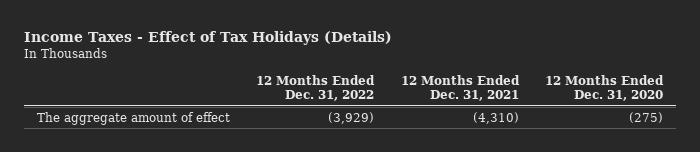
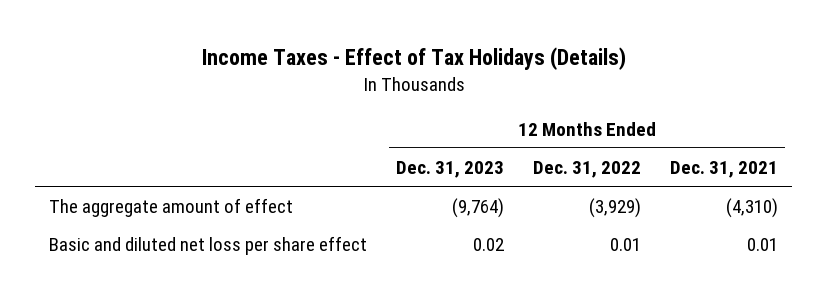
- | 12 Months Ended Dec. 31, 2022 | 12 Months Ended Dec. 31, 2021 | 12 Months Ended Dec. 31, 2020
+ | 12 Months Ended Dec. 31, 2023 | 12 Months Ended Dec. 31, 2022 | 12 Months Ended Dec. 31, 2021
+ Basic and diluted net loss per share effect | 0.02 | 0.01 | 0.01

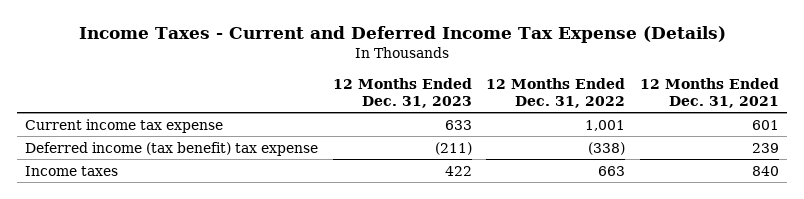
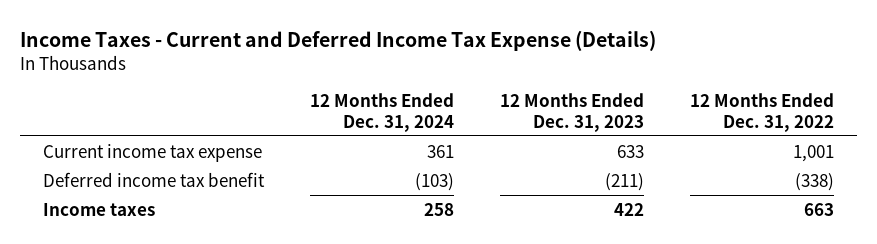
- | 12 Months Ended Dec. 31, 2023 | 12 Months Ended Dec. 31, 2022 | 12 Months Ended Dec. 31, 2021
+ | 12 Months Ended Dec. 31, 2024 | 12 Months Ended Dec. 31, 2023 | 12 Months Ended Dec. 31, 2022
- Deferred income (tax benefit) tax expense | (211) | (338) | 239
+ Deferred income tax benefit | (103) | (211) | (338)

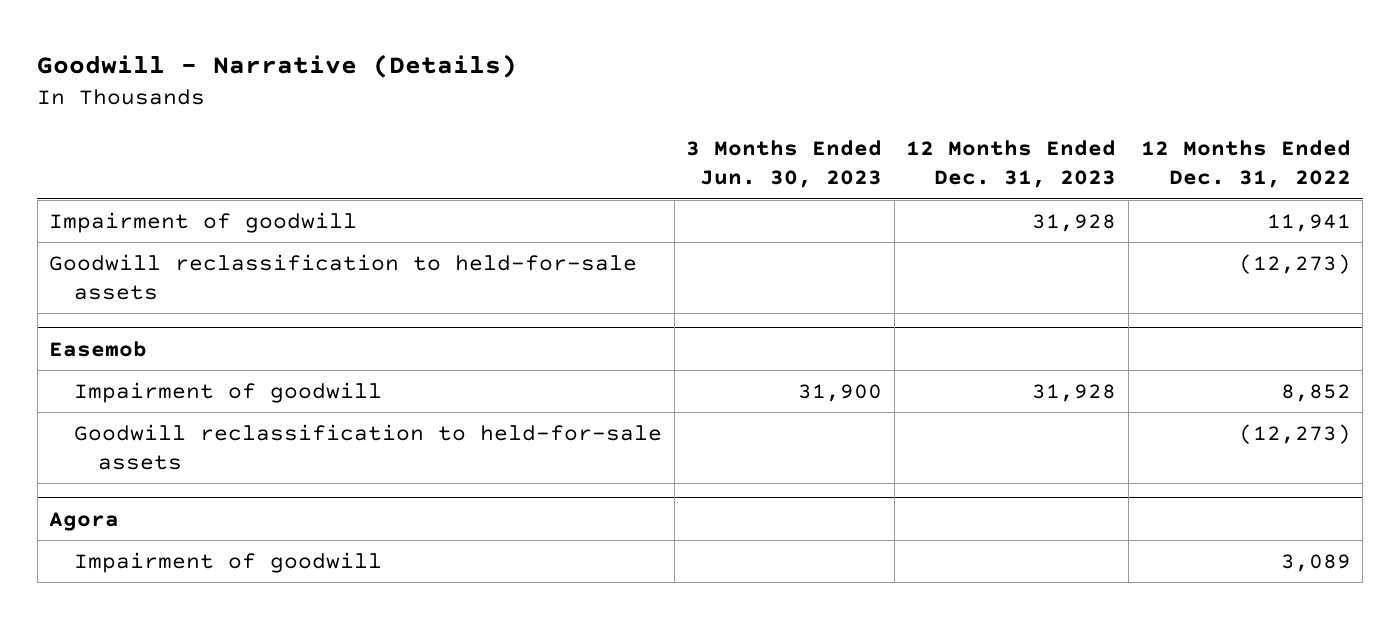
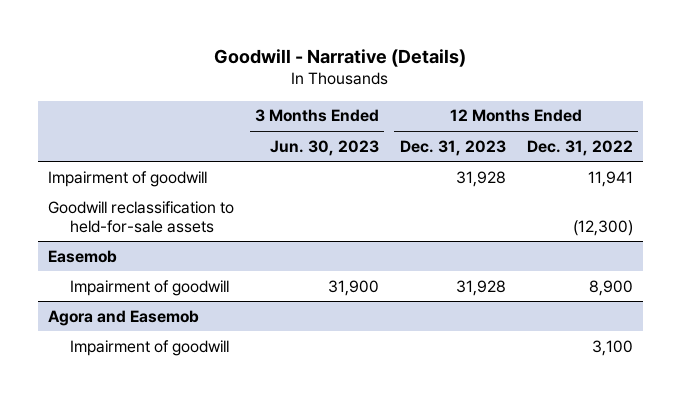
- Goodwill reclassification to held-for-sale assets | | | (12,273)
+ Goodwill reclassification to held-for-sale assets | | | (12,300)
@ Easemob
- Impairment of goodwill | 31,900 | 31,928 | 8,852
- Goodwill reclassification to held-for-sale assets | | | (12,273)
- Agora
- Impairment of goodwill | | | 3,089
@ Easemob
+ Impairment of goodwill | 31,900 | 31,928 | 8,900
+ Agora and Easemob
+ Impairment of goodwill | | | 3,100

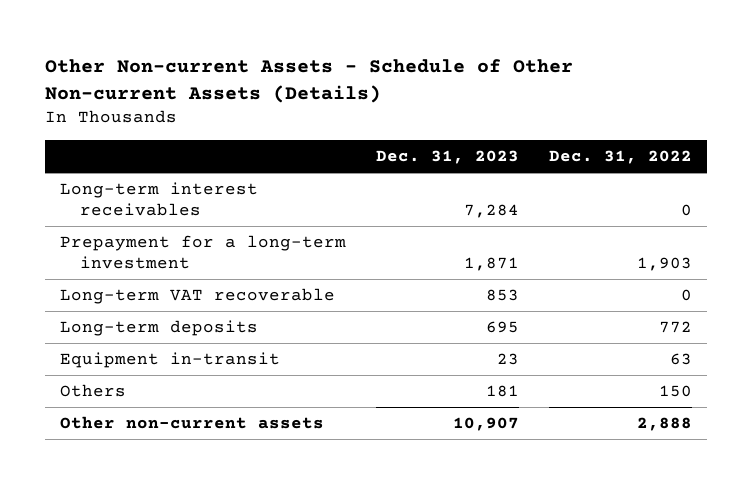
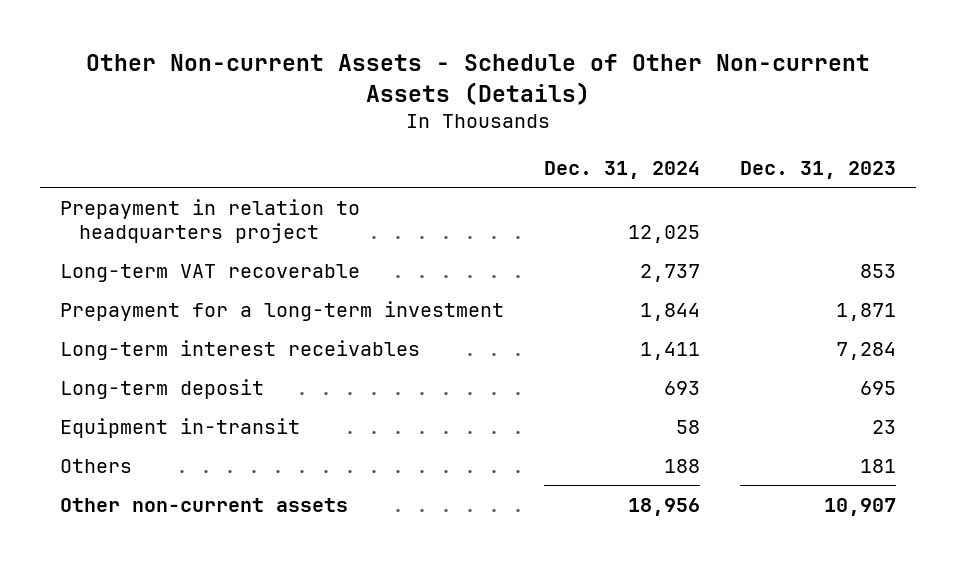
- | Dec. 31, 2023 | Dec. 31, 2022
+ | Dec. 31, 2024 | Dec. 31, 2023
+ Prepayment in relation to headquarters project | 12,025 |
- Long-term deposits | 695 | 772
moved down: Prepayment for a long-term investment | 1,844 | 1,871
moved down: Long-term interest receivables | 1,411 | 7,284
+ Long-term deposit | 693 | 695

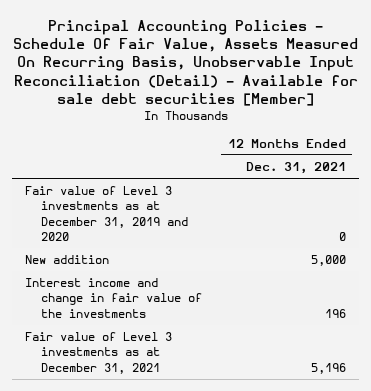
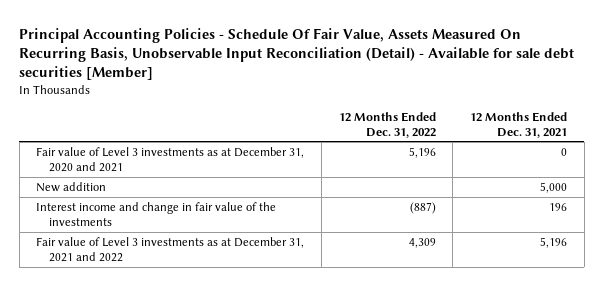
- | 12 Months Ended Dec. 31, 2021
+ | 12 Months Ended Dec. 31, 2022 | 12 Months Ended Dec. 31, 2021
- Fair value of Level 3 investments as at December 31, 2019 and 2020 | 0
+ Fair value of Level 3 investments as at December 31, 2020 and 2021 | 5,196 | 0
- Fair value of Level 3 investments as at December 31, 2021 | 5,196
+ Fair value of Level 3 investments as at December 31, 2021 and 2022 | 4,309 | 5,196

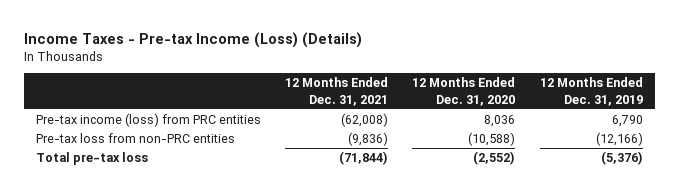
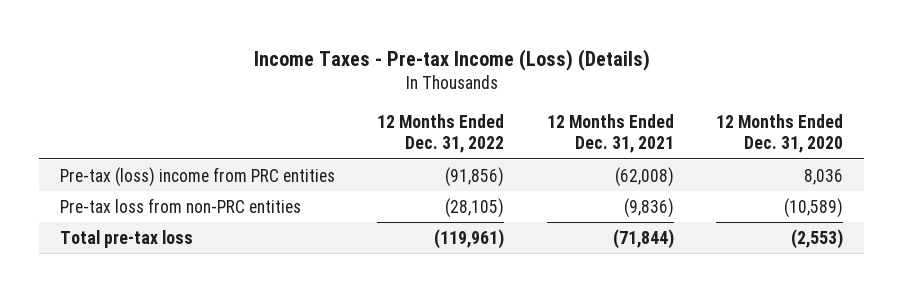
- | 12 Months Ended Dec. 31, 2021 | 12 Months Ended Dec. 31, 2020 | 12 Months Ended Dec. 31, 2019
+ | 12 Months Ended Dec. 31, 2022 | 12 Months Ended Dec. 31, 2021 | 12 Months Ended Dec. 31, 2020
- Pre-tax income (loss) from PRC entities | (62,008) | 8,036 | 6,790
- Pre-tax loss from non-PRC entities | (9,836) | (10,588) | (12,166)
- Total pre-tax loss | (71,844) | (2,552) | (5,376)
+ Pre-tax (loss) income from PRC entities | (91,856) | (62,008) | 8,036
+ Pre-tax loss from non-PRC entities | (28,105) | (9,836) | (10,589)
+ Total pre-tax loss | (119,961) | (71,844) | (2,553)

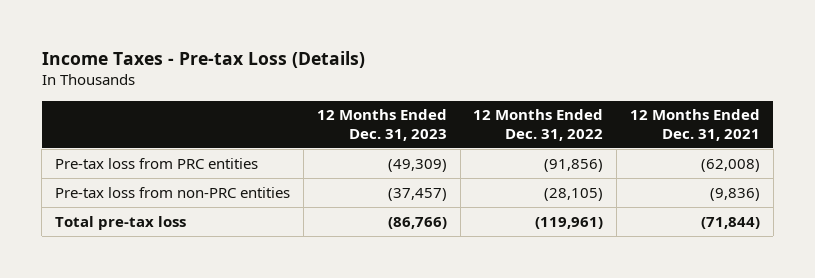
- Income Taxes - Pre-tax Income (Loss) (Details)
+ Income Taxes - Pre-tax Loss (Details)
- | 12 Months Ended Dec. 31, 2022 | 12 Months Ended Dec. 31, 2021 | 12 Months Ended Dec. 31, 2020
+ | 12 Months Ended Dec. 31, 2023 | 12 Months Ended Dec. 31, 2022 | 12 Months Ended Dec. 31, 2021
- Pre-tax (loss) income from PRC entities | (91,856) | (62,008) | 8,036
+ Pre-tax loss from PRC entities | (49,309) | (91,856) | (62,008)

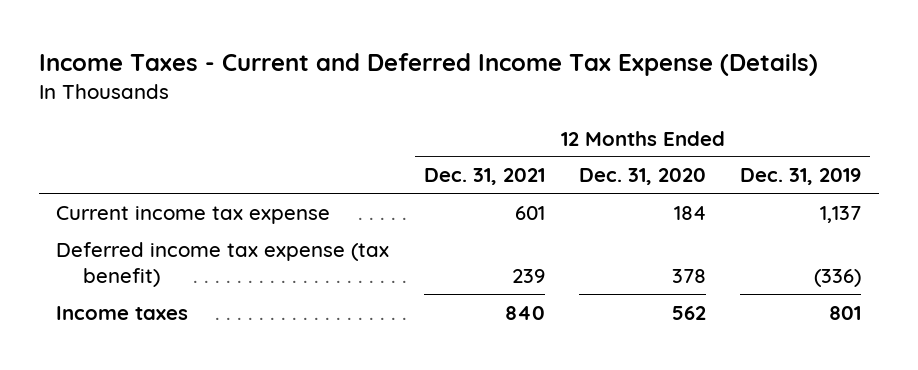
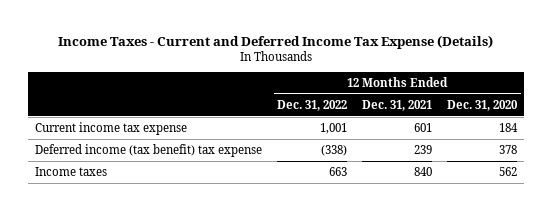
- | 12 Months Ended Dec. 31, 2021 | 12 Months Ended Dec. 31, 2020 | 12 Months Ended Dec. 31, 2019
+ | 12 Months Ended Dec. 31, 2022 | 12 Months Ended Dec. 31, 2021 | 12 Months Ended Dec. 31, 2020
- Deferred income tax expense (tax benefit) | 239 | 378 | (336)
+ Deferred income (tax benefit) tax expense | (338) | 239 | 378

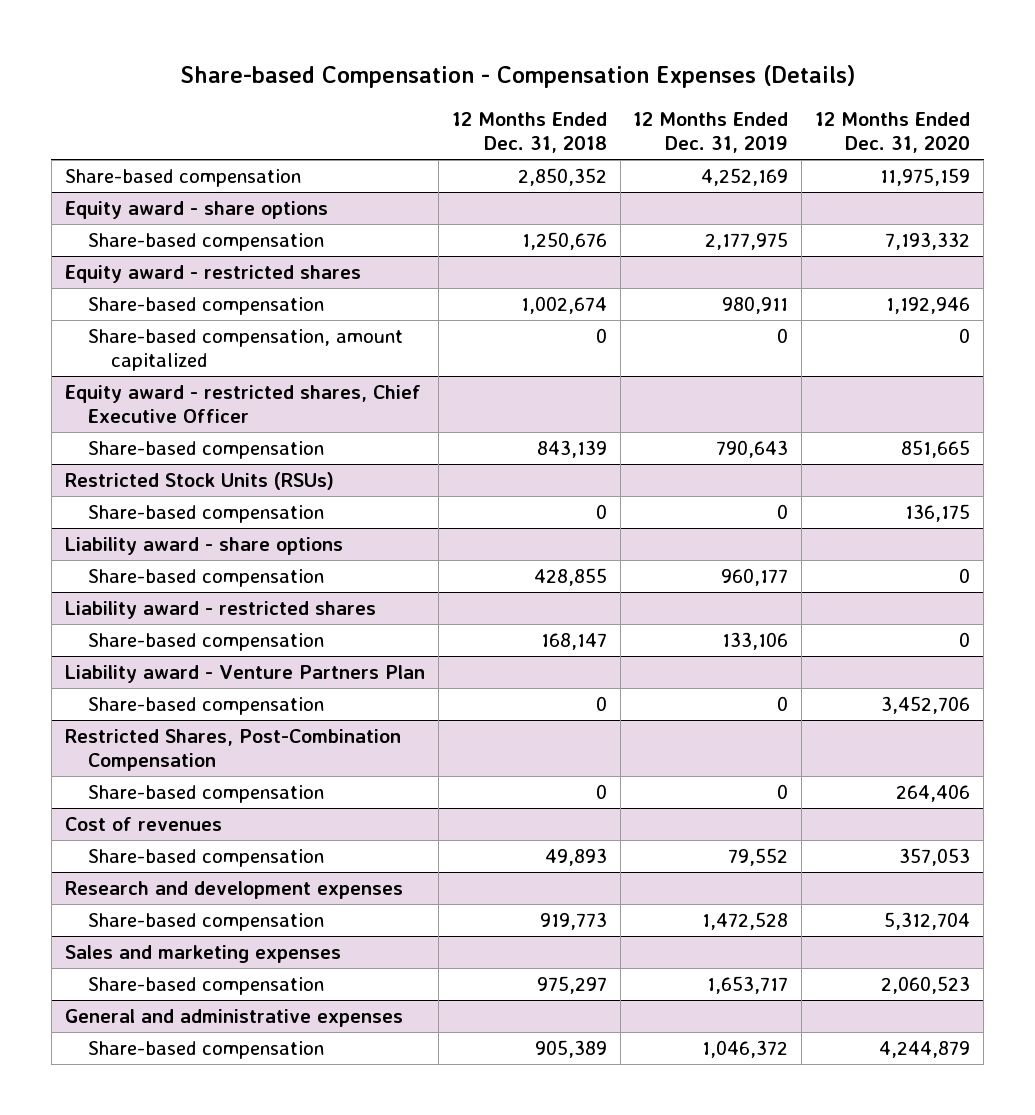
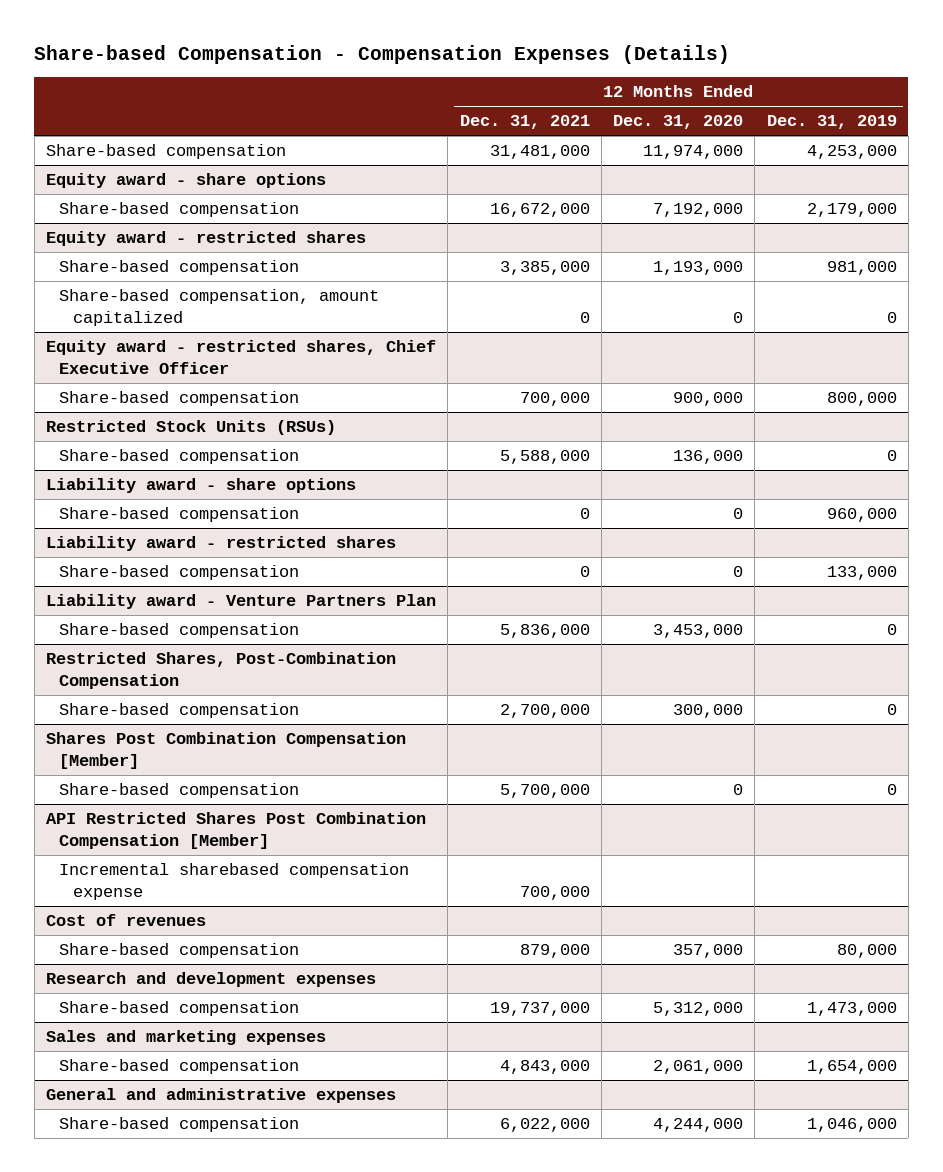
- | 12 Months Ended Dec. 31, 2018 | 12 Months Ended Dec. 31, 2019 | 12 Months Ended Dec. 31, 2020
+ | 12 Months Ended Dec. 31, 2021 | 12 Months Ended Dec. 31, 2020 | 12 Months Ended Dec. 31, 2019
- Share-based compensation | 2,850,352 | 4,252,169 | 11,975,159
+ Share-based compensation | 31,481,000 | 11,974,000 | 4,253,000
@ Equity award - share options
- Share-based compensation | 1,250,676 | 2,177,975 | 7,193,332
+ Share-based compensation | 16,672,000 | 7,192,000 | 2,179,000
@ Equity award - restricted shares
- Share-based compensation | 1,002,674 | 980,911 | 1,192,946
+ Share-based compensation | 3,385,000 | 1,193,000 | 981,000
@ Equity award - restricted shares, Chief Executive Officer
- Share-based compensation | 843,139 | 790,643 | 851,665
+ Share-based compensation | 700,000 | 900,000 | 800,000
@ Restricted Stock Units (RSUs)
- Share-based compensation | 0 | 0 | 136,175
+ Share-based compensation | 5,588,000 | 136,000 | 0
@ Liability award - share options
- Share-based compensation | 428,855 | 960,177 | 0
+ Share-based compensation | 0 | 0 | 960,000
@ Liability award - restricted shares
- Share-based compensation | 168,147 | 133,106 | 0
+ Share-based compensation | 0 | 0 | 133,000
@ Liability award - Venture Partners Plan
- Share-based compensation | 0 | 0 | 3,452,706
+ Share-based compensation | 5,836,000 | 3,453,000 | 0
@ Restricted Shares, Post-Combination Compensation
- Share-based compensation | 0 | 0 | 264,406
+ Share-based compensation | 2,700,000 | 300,000 | 0
+ Shares Post Combination Compensation [Member]
+ Share-based compensation | 5,700,000 | 0 | 0
+ API Restricted Shares Post Combination Compensation [Member]
+ Incremental sharebased compensation expense | 700,000 | |
@ Cost of revenues
- Share-based compensation | 49,893 | 79,552 | 357,053
+ Share-based compensation | 879,000 | 357,000 | 80,000
@ Research and development expenses
- Share-based compensation | 919,773 | 1,472,528 | 5,312,704
+ Share-based compensation | 19,737,000 | 5,312,000 | 1,473,000
@ Sales and marketing expenses
- Share-based compensation | 975,297 | 1,653,717 | 2,060,523
+ Share-based compensation | 4,843,000 | 2,061,000 | 1,654,000
@ General and administrative expenses
- Share-based compensation | 905,389 | 1,046,372 | 4,244,879
+ Share-based compensation | 6,022,000 | 4,244,000 | 1,046,000

